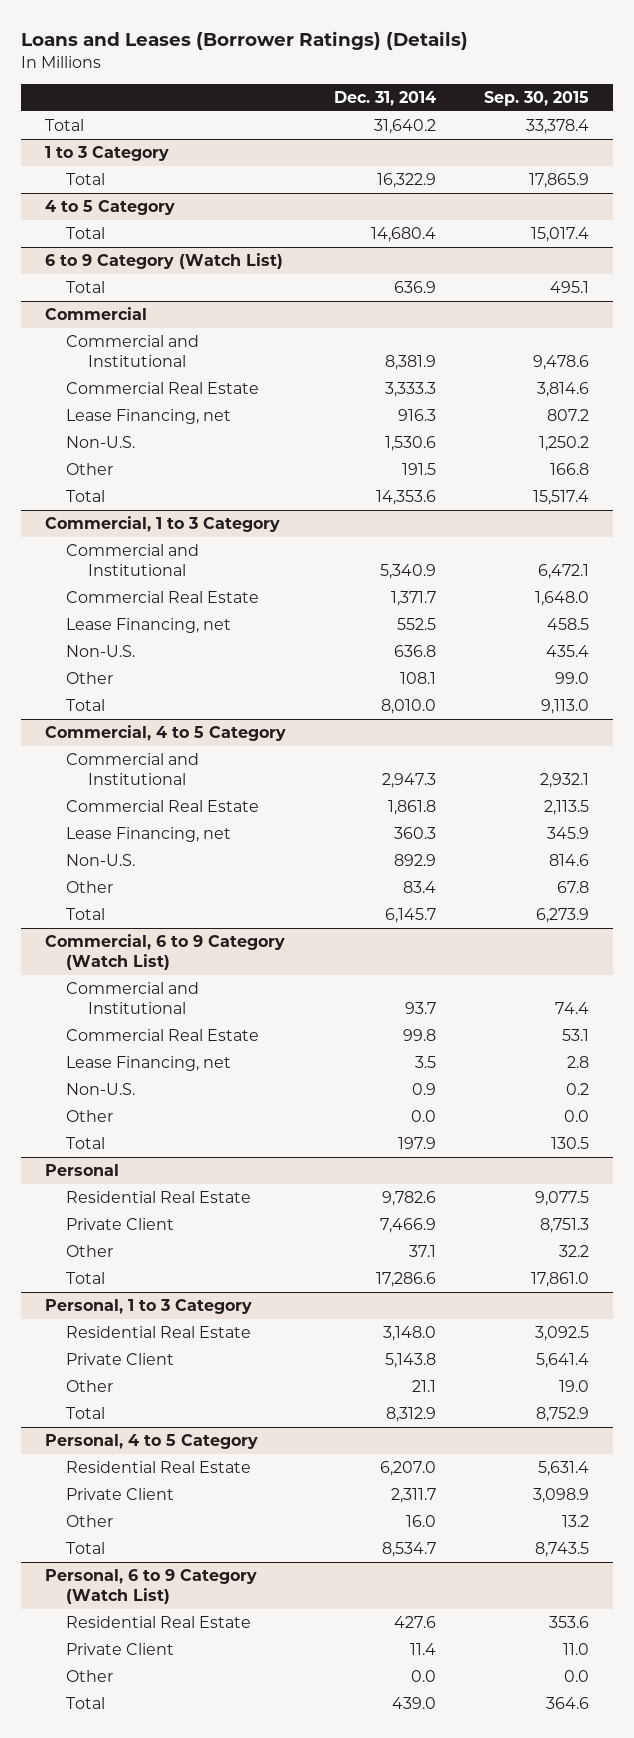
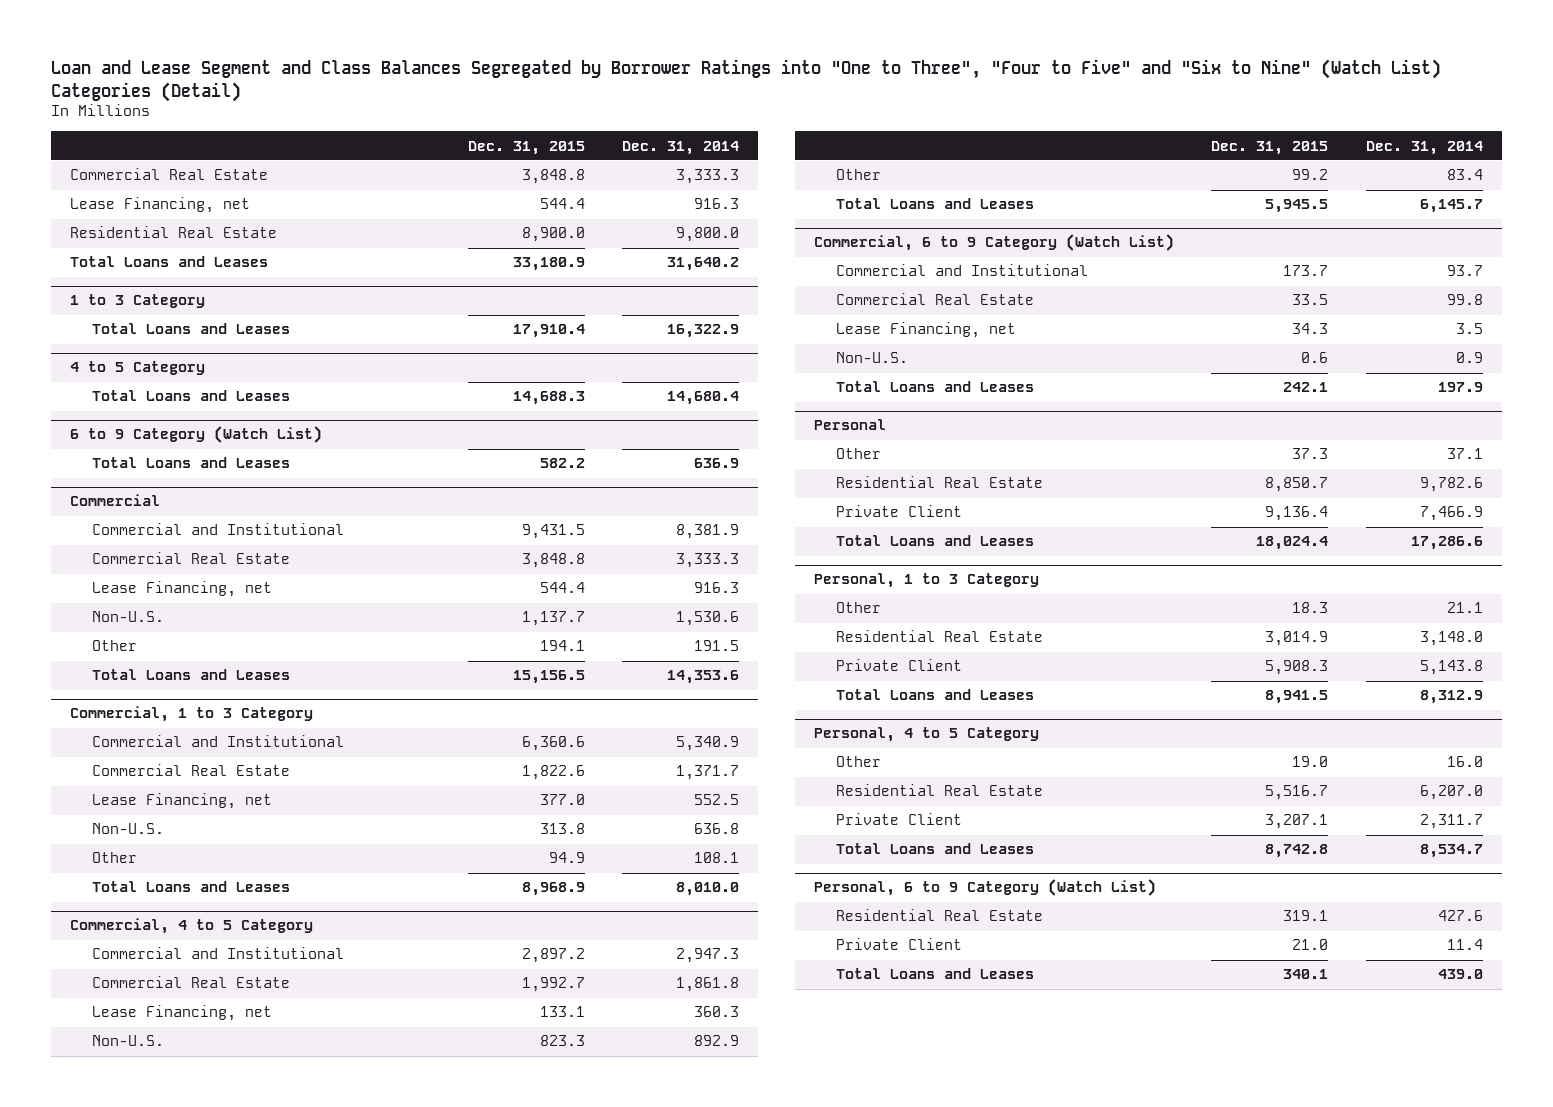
- Loans and Leases (Borrower Ratings) (Details)
+ Loan and Lease Segment and Class Balances Segregated by Borrower Ratings into "One to Three", "Four to Five" and "Six to Nine" (Watch List) Categories (Detail)
- | Dec. 31, 2014 | Sep. 30, 2015
+ | Dec. 31, 2015 | Dec. 31, 2014
- Total | 31,640.2 | 33,378.4
+ Commercial Real Estate | 3,848.8 | 3,333.3
+ Lease Financing, net | 544.4 | 916.3
+ Residential Real Estate | 8,900.0 | 9,800.0
+ Total Loans and Leases | 33,180.9 | 31,640.2
@ 1 to 3 Category
- Total | 16,322.9 | 17,865.9
+ Total Loans and Leases | 17,910.4 | 16,322.9
@ 4 to 5 Category
- Total | 14,680.4 | 15,017.4
+ Total Loans and Leases | 14,688.3 | 14,680.4
@ 6 to 9 Category (Watch List)
- Total | 636.9 | 495.1
+ Total Loans and Leases | 582.2 | 636.9
@ Commercial
- Total | 14,353.6 | 15,517.4
+ Total Loans and Leases | 15,156.5 | 14,353.6
@ Commercial, 1 to 3 Category
- Total | 8,010.0 | 9,113.0
+ Total Loans and Leases | 8,968.9 | 8,010.0
@ Commercial, 4 to 5 Category
- Total | 6,145.7 | 6,273.9
+ Total Loans and Leases | 5,945.5 | 6,145.7
@ Commercial, 6 to 9 Category (Watch List)
- Other | 0.0 | 0.0
- Total | 197.9 | 130.5
+ Total Loans and Leases | 242.1 | 197.9
@ Personal
moved up: Other | 37.3 | 37.1
- Total | 17,286.6 | 17,861.0
+ Total Loans and Leases | 18,024.4 | 17,286.6
@ Personal, 1 to 3 Category
moved up: Other | 18.3 | 21.1
- Total | 8,312.9 | 8,752.9
+ Total Loans and Leases | 8,941.5 | 8,312.9
@ Personal, 4 to 5 Category
moved up: Other | 19.0 | 16.0
- Total | 8,534.7 | 8,743.5
+ Total Loans and Leases | 8,742.8 | 8,534.7
@ Personal, 6 to 9 Category (Watch List)
- Other | 0.0 | 0.0
- Total | 439.0 | 364.6
+ Total Loans and Leases | 340.1 | 439.0

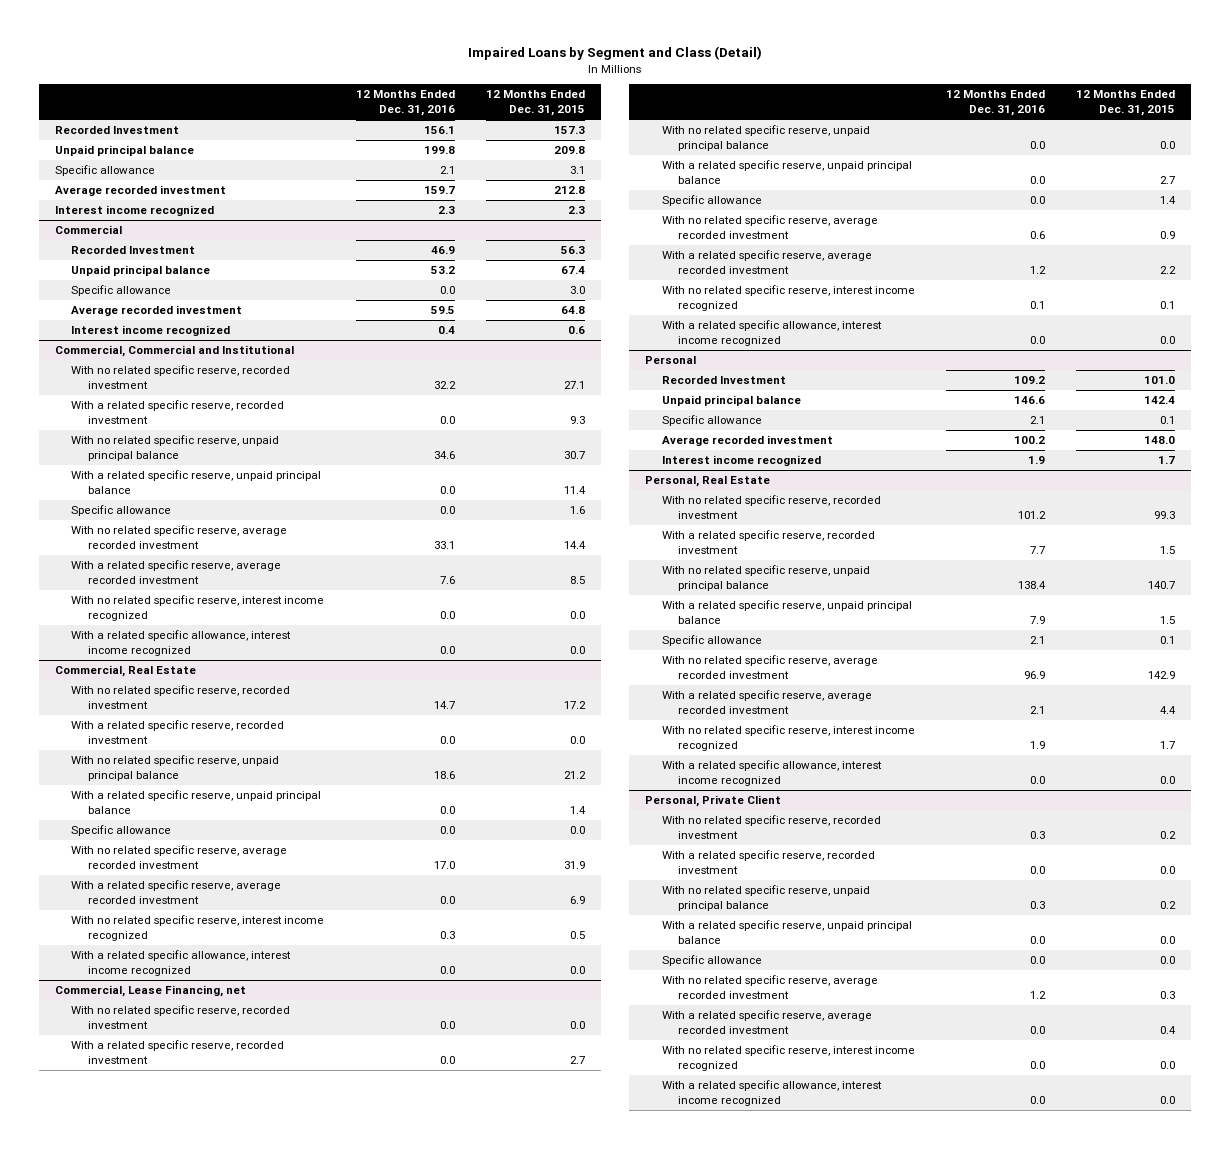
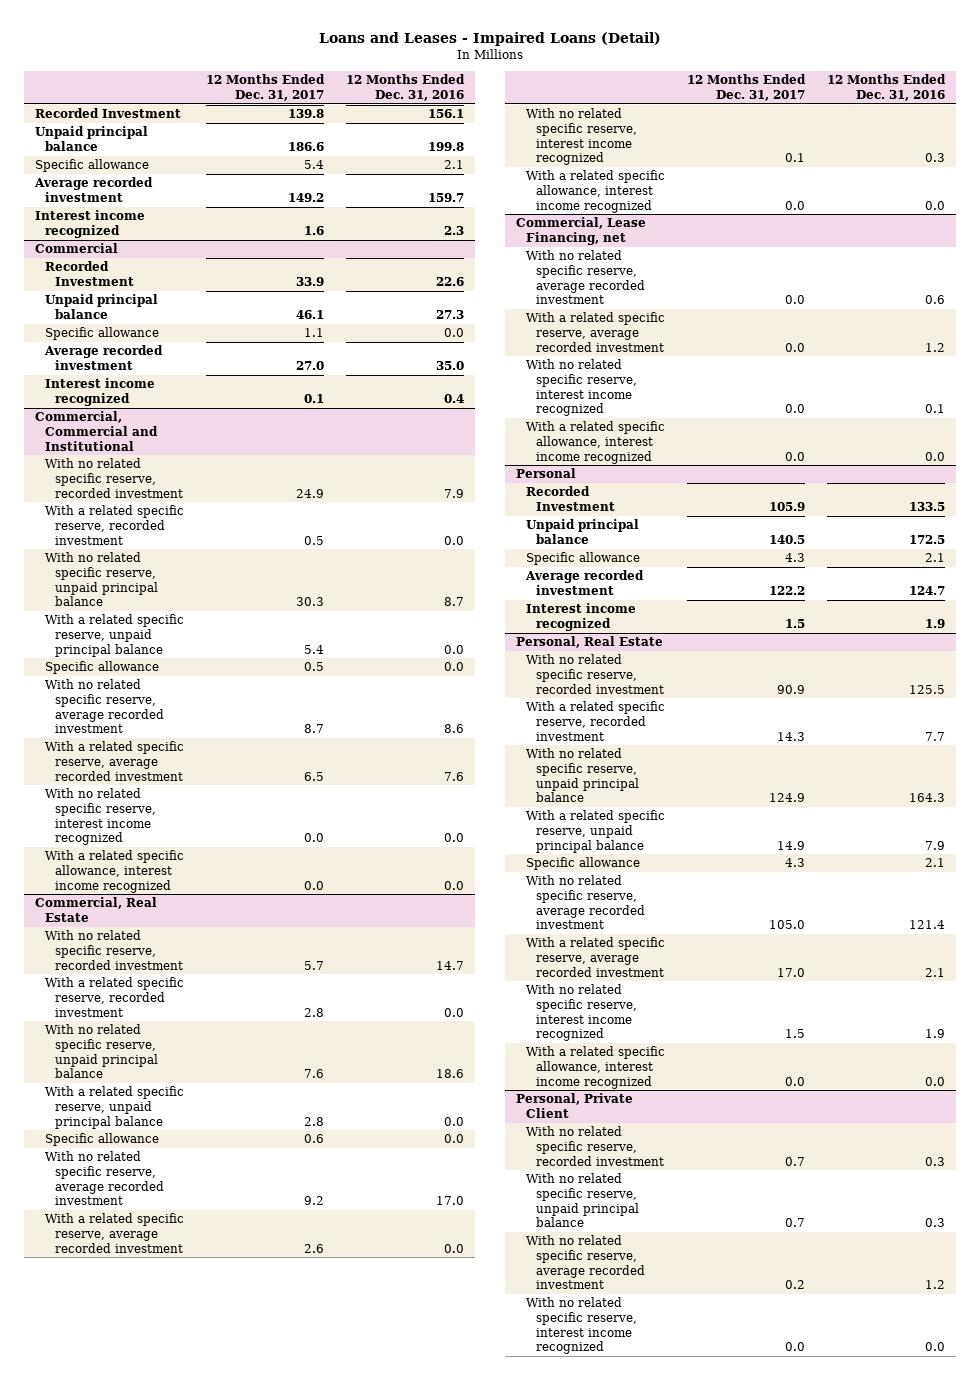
- Impaired Loans by Segment and Class (Detail)
+ Loans and Leases - Impaired Loans (Detail)
- | 12 Months Ended Dec. 31, 2016 | 12 Months Ended Dec. 31, 2015
+ | 12 Months Ended Dec. 31, 2017 | 12 Months Ended Dec. 31, 2016
@ Commercial
- Recorded Investment | 46.9 | 56.3
- Unpaid principal balance | 53.2 | 67.4
+ Recorded Investment | 33.9 | 22.6
+ Unpaid principal balance | 46.1 | 27.3
- Average recorded investment | 59.5 | 64.8
+ Average recorded investment | 27.0 | 35.0
@ Commercial, Commercial and Institutional
- With no related specific reserve, recorded investment | 32.2 | 27.1
+ With no related specific reserve, recorded investment | 24.9 | 7.9
- With no related specific reserve, unpaid principal balance | 34.6 | 30.7
+ With no related specific reserve, unpaid principal balance | 30.3 | 8.7
- With no related specific reserve, average recorded investment | 33.1 | 14.4
+ With no related specific reserve, average recorded investment | 8.7 | 8.6
@ Commercial, Lease Financing, net
- With no related specific reserve, recorded investment | 0.0 | 0.0
- With a related specific reserve, recorded investment | 0.0 | 2.7
- With no related specific reserve, unpaid principal balance | 0.0 | 0.0
- With a related specific reserve, unpaid principal balance | 0.0 | 2.7
- Specific allowance | 0.0 | 1.4
@ Personal
- Recorded Investment | 109.2 | 101.0
- Unpaid principal balance | 146.6 | 142.4
+ Recorded Investment | 105.9 | 133.5
+ Unpaid principal balance | 140.5 | 172.5
- Average recorded investment | 100.2 | 148.0
+ Average recorded investment | 122.2 | 124.7
@ Personal, Real Estate
- With no related specific reserve, recorded investment | 101.2 | 99.3
+ With no related specific reserve, recorded investment | 90.9 | 125.5
- With no related specific reserve, unpaid principal balance | 138.4 | 140.7
+ With no related specific reserve, unpaid principal balance | 124.9 | 164.3
- With no related specific reserve, average recorded investment | 96.9 | 142.9
+ With no related specific reserve, average recorded investment | 105.0 | 121.4
@ Personal, Private Client
- With a related specific reserve, recorded investment | 0.0 | 0.0
- With a related specific reserve, unpaid principal balance | 0.0 | 0.0
- Specific allowance | 0.0 | 0.0
- With a related specific reserve, average recorded investment | 0.0 | 0.4
- With a related specific allowance, interest income recognized | 0.0 | 0.0

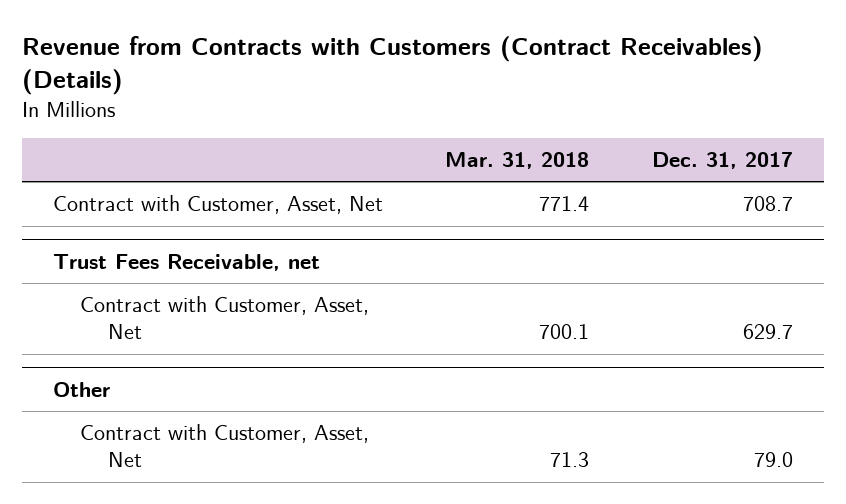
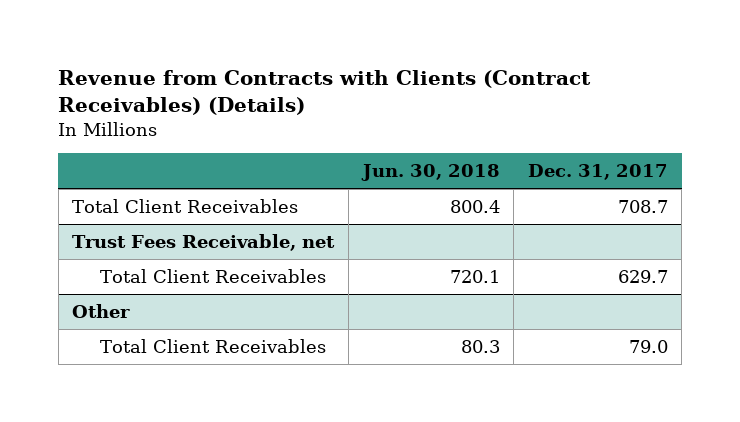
- Revenue from Contracts with Customers (Contract Receivables) (Details)
+ Revenue from Contracts with Clients (Contract Receivables) (Details)
- | Mar. 31, 2018 | Dec. 31, 2017
+ | Jun. 30, 2018 | Dec. 31, 2017
- Contract with Customer, Asset, Net | 771.4 | 708.7
+ Total Client Receivables | 800.4 | 708.7
@ Trust Fees Receivable, net
- Contract with Customer, Asset, Net | 700.1 | 629.7
+ Total Client Receivables | 720.1 | 629.7
@ Other
- Contract with Customer, Asset, Net | 71.3 | 79.0
+ Total Client Receivables | 80.3 | 79.0

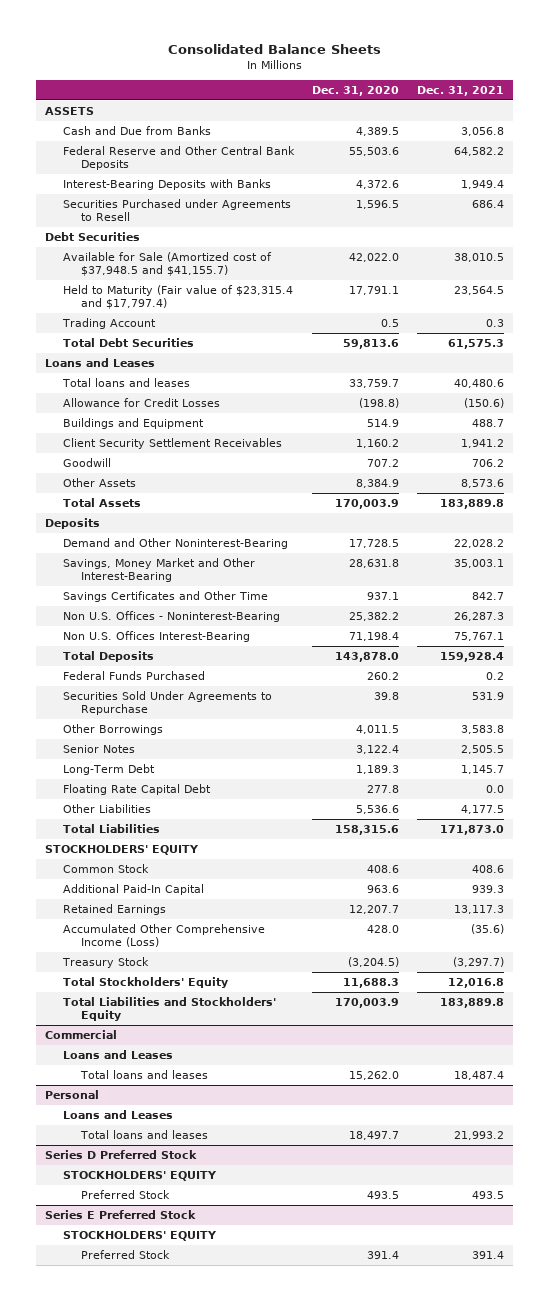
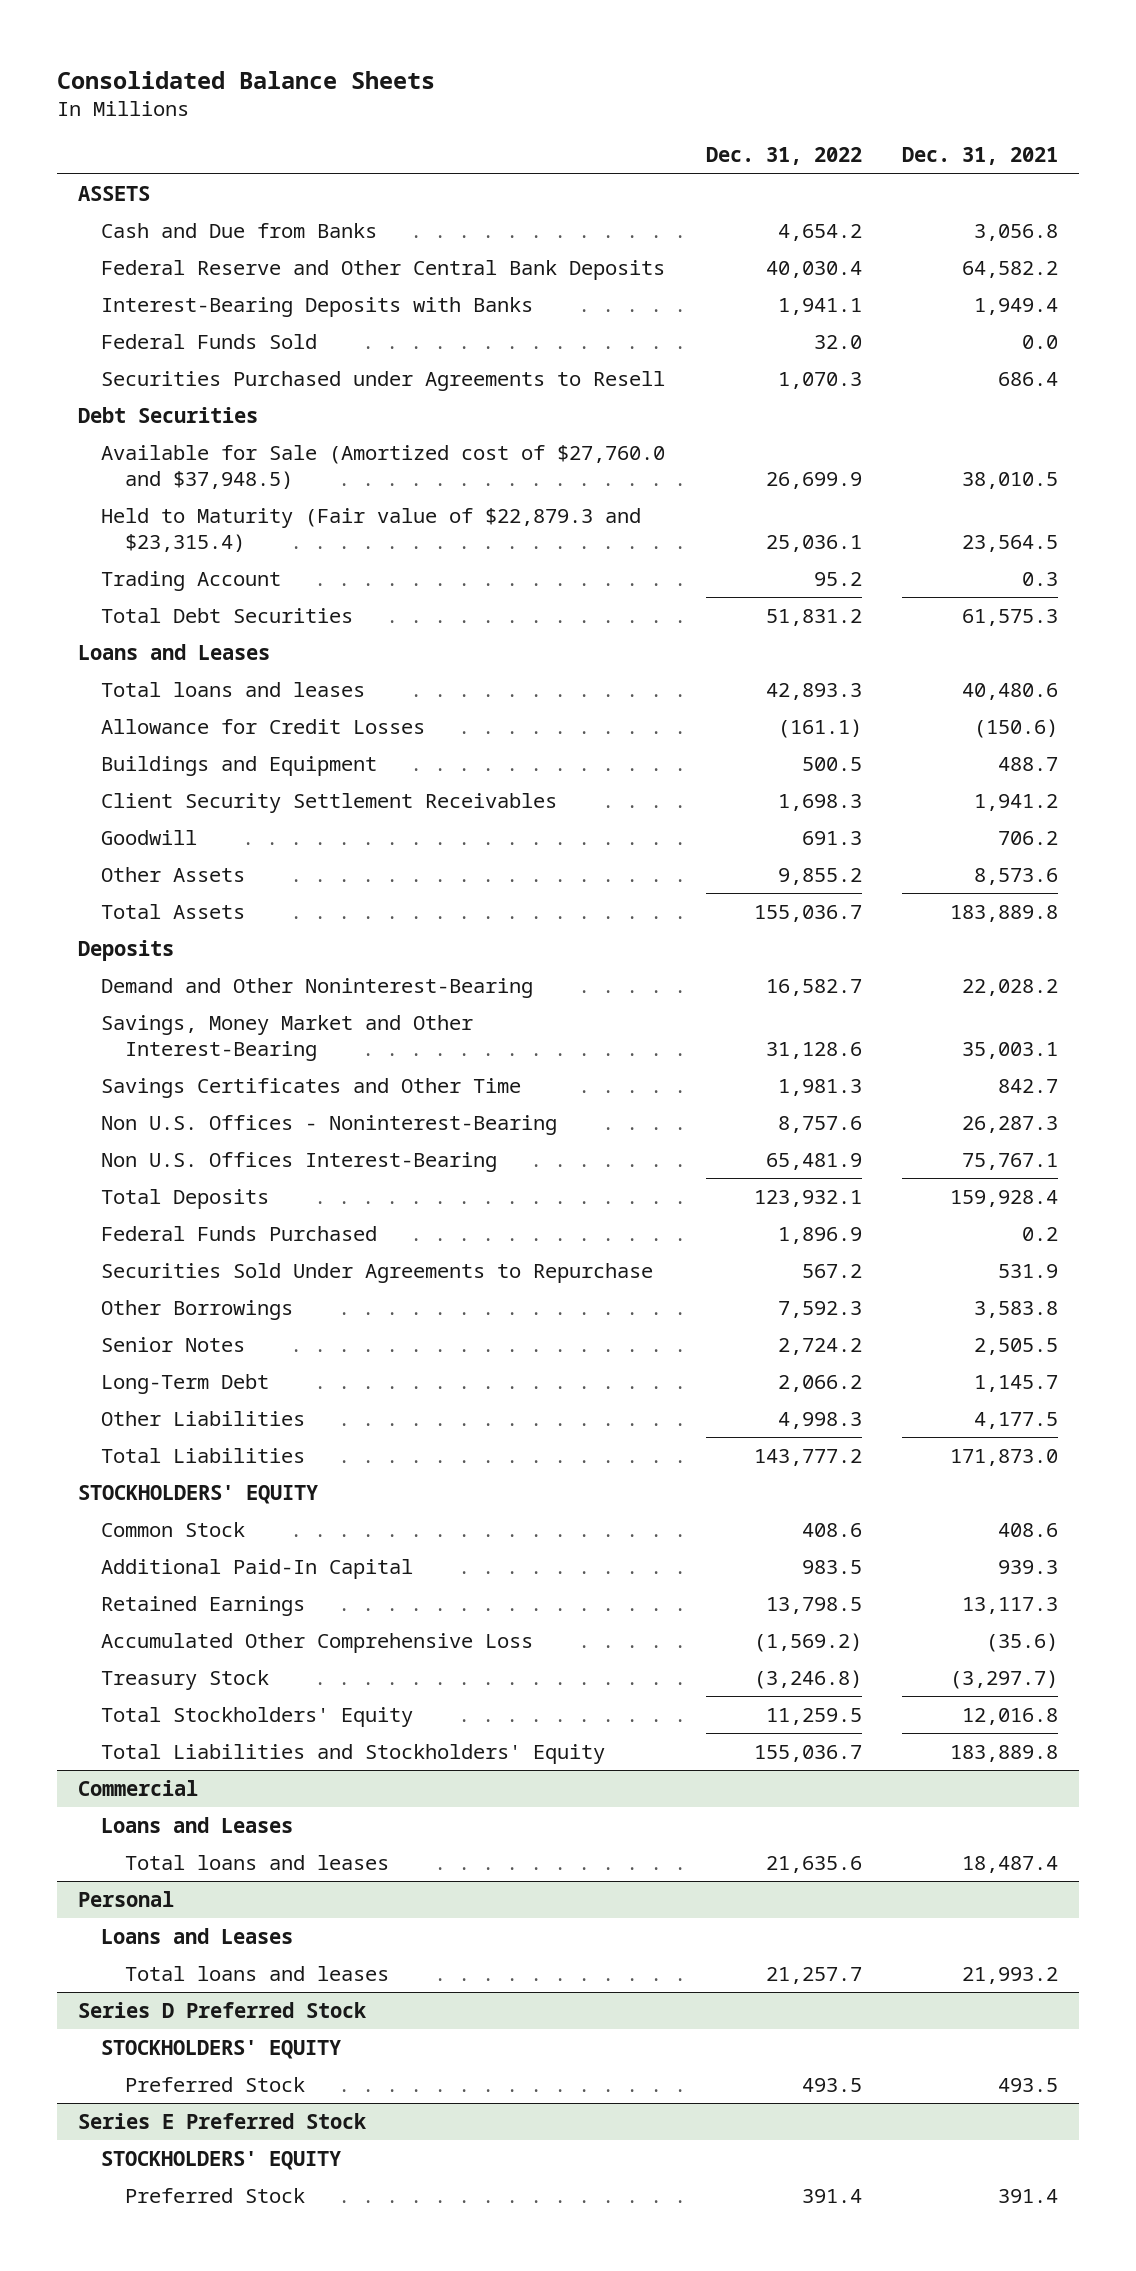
- | Dec. 31, 2020 | Dec. 31, 2021
+ | Dec. 31, 2022 | Dec. 31, 2021
+ Federal Funds Sold | 32.0 | 0.0
- Available for Sale (Amortized cost of $37,948.5 and $41,155.7) | 42,022.0 | 38,010.5
- Held to Maturity (Fair value of $23,315.4 and $17,797.4) | 17,791.1 | 23,564.5
+ Available for Sale (Amortized cost of $27,760.0 and $37,948.5) | 26,699.9 | 38,010.5
+ Held to Maturity (Fair value of $22,879.3 and $23,315.4) | 25,036.1 | 23,564.5
- Floating Rate Capital Debt | 277.8 | 0.0
- Accumulated Other Comprehensive Income (Loss) | 428.0 | (35.6)
+ Accumulated Other Comprehensive Loss | (1,569.2) | (35.6)

